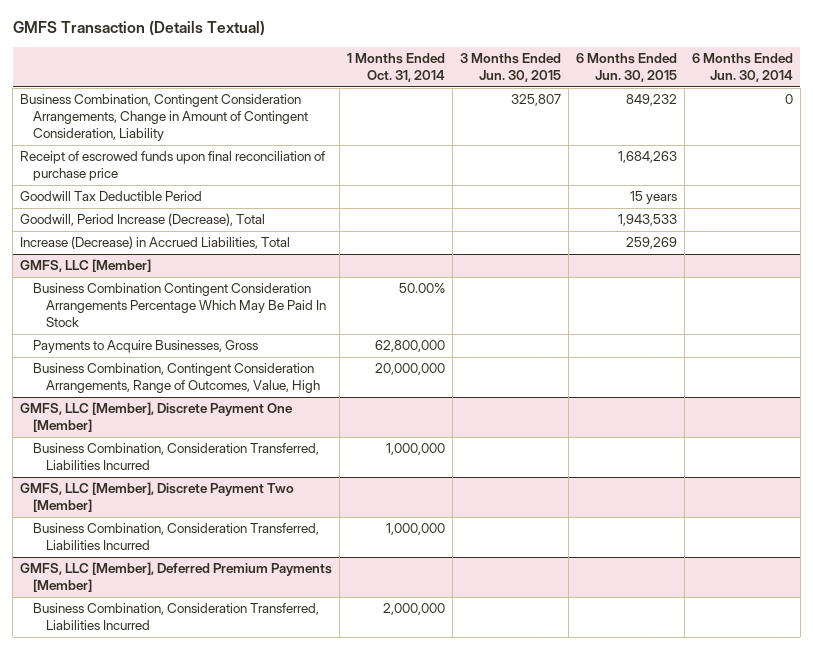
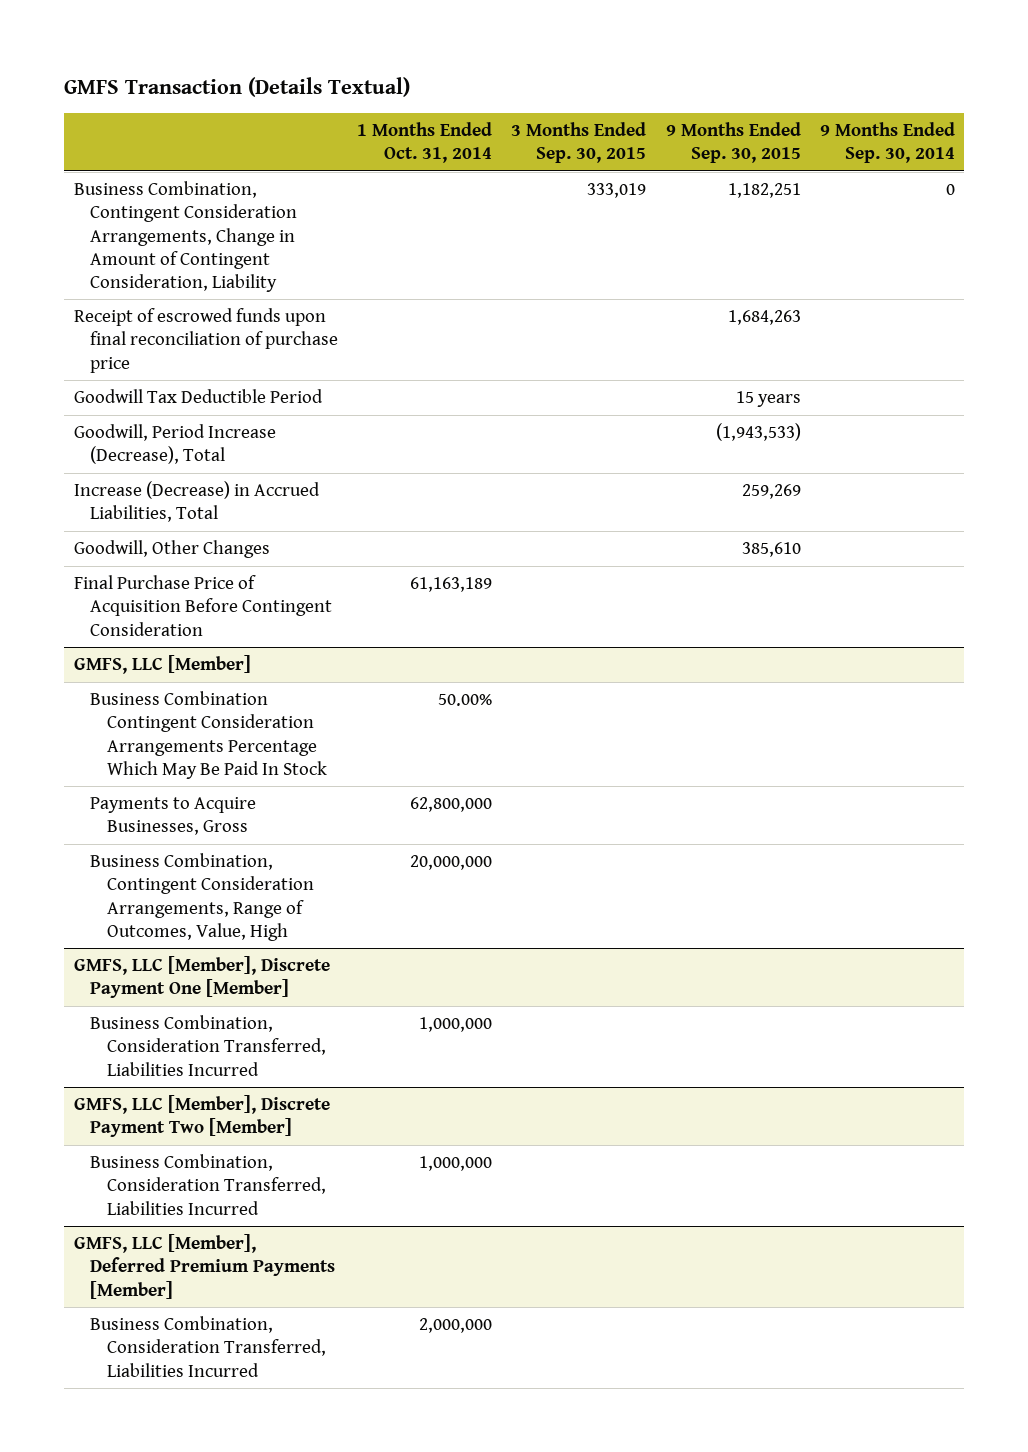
- | 1 Months Ended Oct. 31, 2014 | 3 Months Ended Jun. 30, 2015 | 6 Months Ended Jun. 30, 2015 | 6 Months Ended Jun. 30, 2014
+ | 1 Months Ended Oct. 31, 2014 | 3 Months Ended Sep. 30, 2015 | 9 Months Ended Sep. 30, 2015 | 9 Months Ended Sep. 30, 2014
+ Goodwill, Other Changes | | | 385,610 |
+ Final Purchase Price of Acquisition Before Contingent Consideration | 61,163,189 | | |

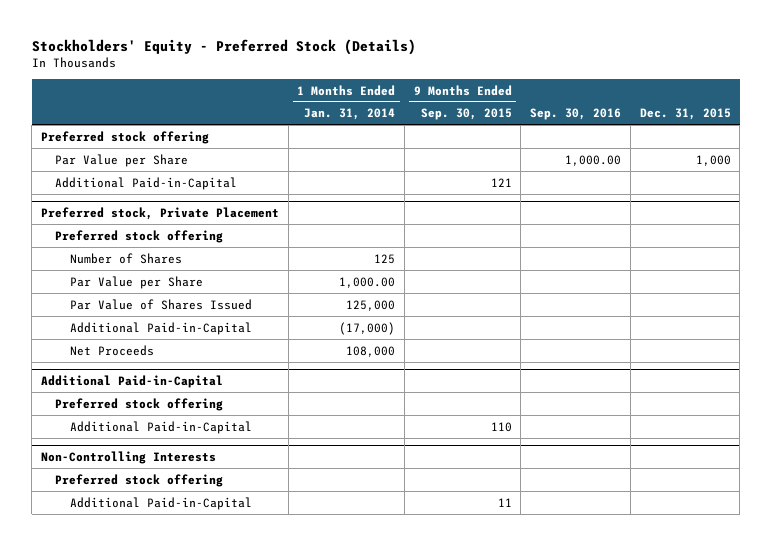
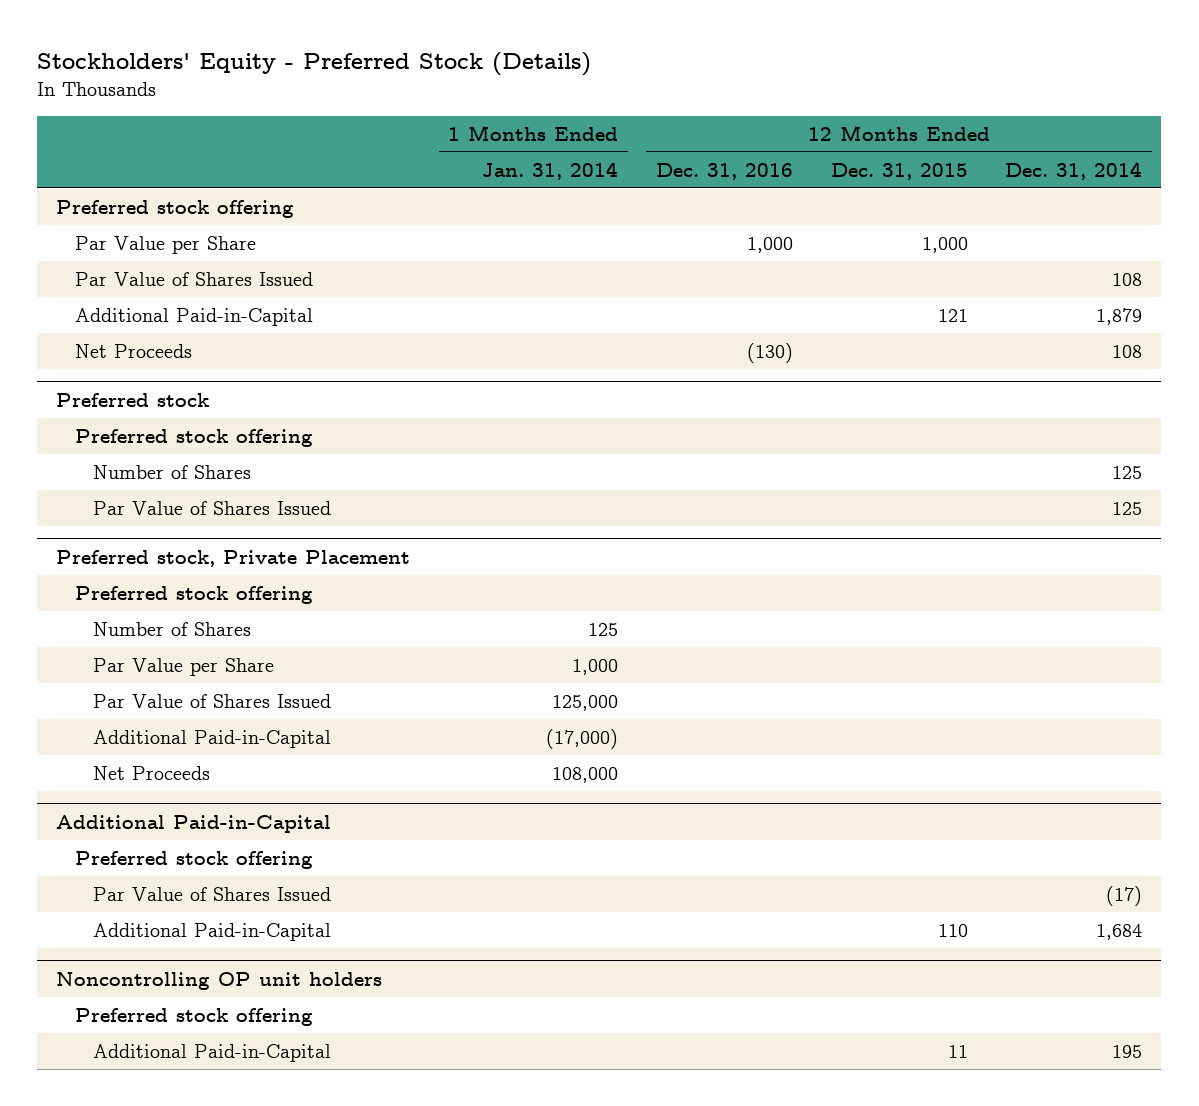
- | 1 Months Ended Jan. 31, 2014 | 9 Months Ended Sep. 30, 2015 | Sep. 30, 2016 | Dec. 31, 2015
+ | 1 Months Ended Jan. 31, 2014 | 12 Months Ended Dec. 31, 2016 | 12 Months Ended Dec. 31, 2015 | 12 Months Ended Dec. 31, 2014
+ Par Value of Shares Issued | | | | 108
+ Net Proceeds | | (130) | | 108
+ Preferred stock
+ Preferred stock offering
+ Number of Shares | | | | 125
+ Par Value of Shares Issued | | | | 125
@ Preferred stock, Private Placement
- Par Value per Share | 1,000.00 | | |
+ Par Value per Share | 1,000 | | |
@ Additional Paid-in-Capital
+ Par Value of Shares Issued | | | | (17)
- Non-Controlling Interests
+ Noncontrolling OP unit holders

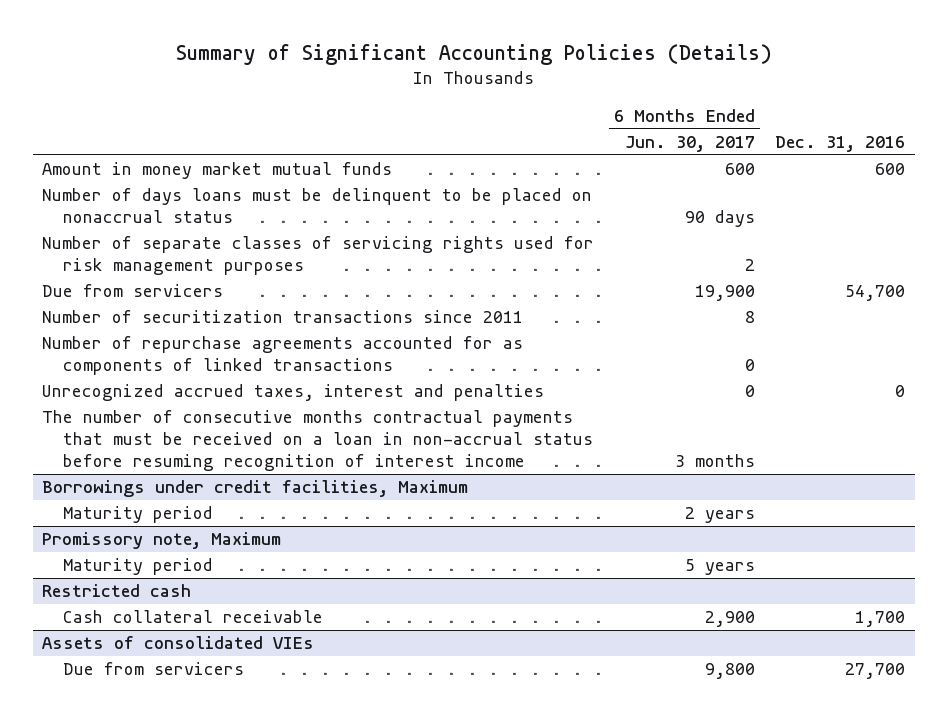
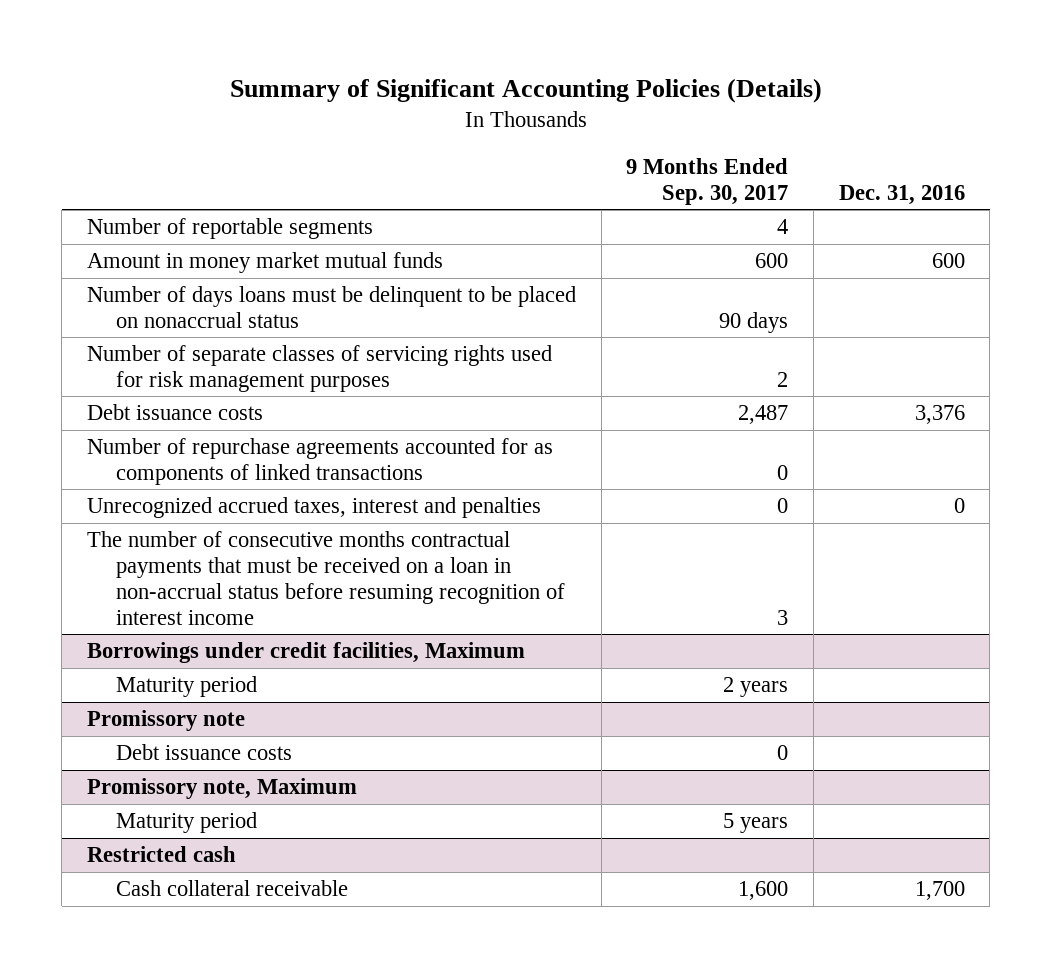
- | 6 Months Ended Jun. 30, 2017 | Dec. 31, 2016
+ | 9 Months Ended Sep. 30, 2017 | Dec. 31, 2016
+ Number of reportable segments | 4 |
- Due from servicers | 19,900 | 54,700
- Number of securitization transactions since 2011 | 8 |
+ Debt issuance costs | 2,487 | 3,376
+ Promissory note
+ Debt issuance costs | 0 |
- Assets of consolidated VIEs
- Due from servicers | 9,800 | 27,700

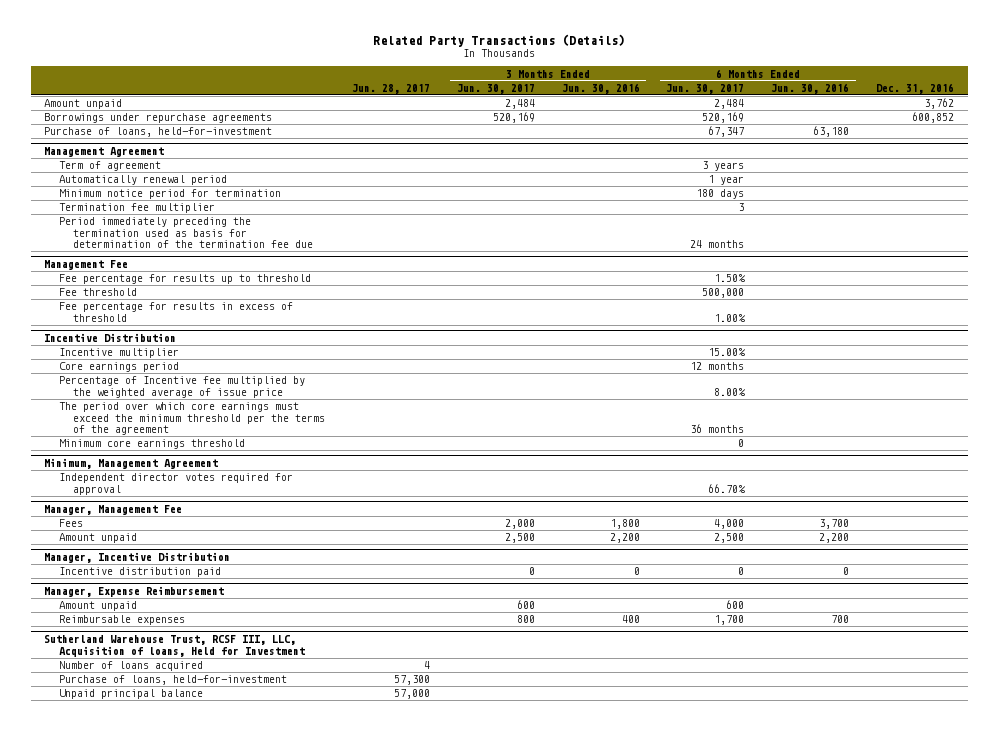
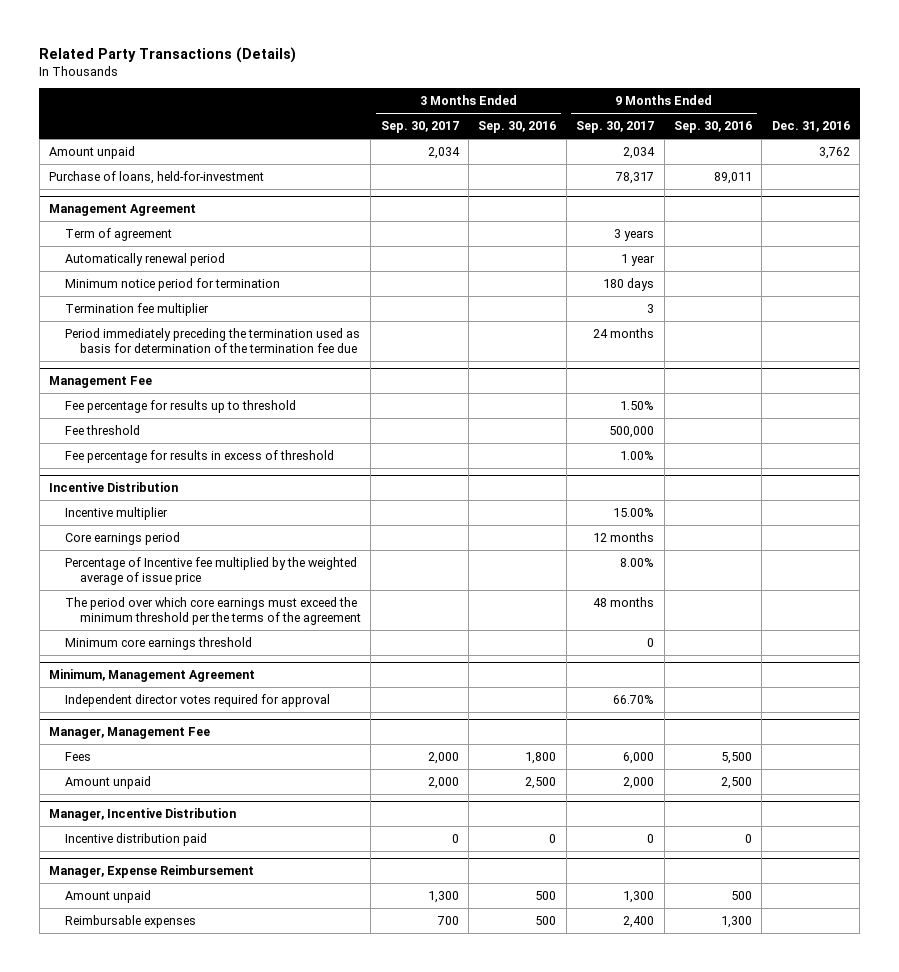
- | Jun. 28, 2017 | 3 Months Ended Jun. 30, 2017 | 3 Months Ended Jun. 30, 2016 | 6 Months Ended Jun. 30, 2017 | 6 Months Ended Jun. 30, 2016 | Dec. 31, 2016
+ | 3 Months Ended Sep. 30, 2017 | 3 Months Ended Sep. 30, 2016 | 9 Months Ended Sep. 30, 2017 | 9 Months Ended Sep. 30, 2016 | Dec. 31, 2016
- Borrowings under repurchase agreements | | 520,169 | | 520,169 | | 600,852
- Sutherland Warehouse Trust, RCSF III, LLC, Acquisition of loans, Held for Investment
- Number of loans acquired | 4 | | | | |
- Purchase of loans, held-for-investment | 57,300 | | | | |
- Unpaid principal balance | 57,000 | | | | |

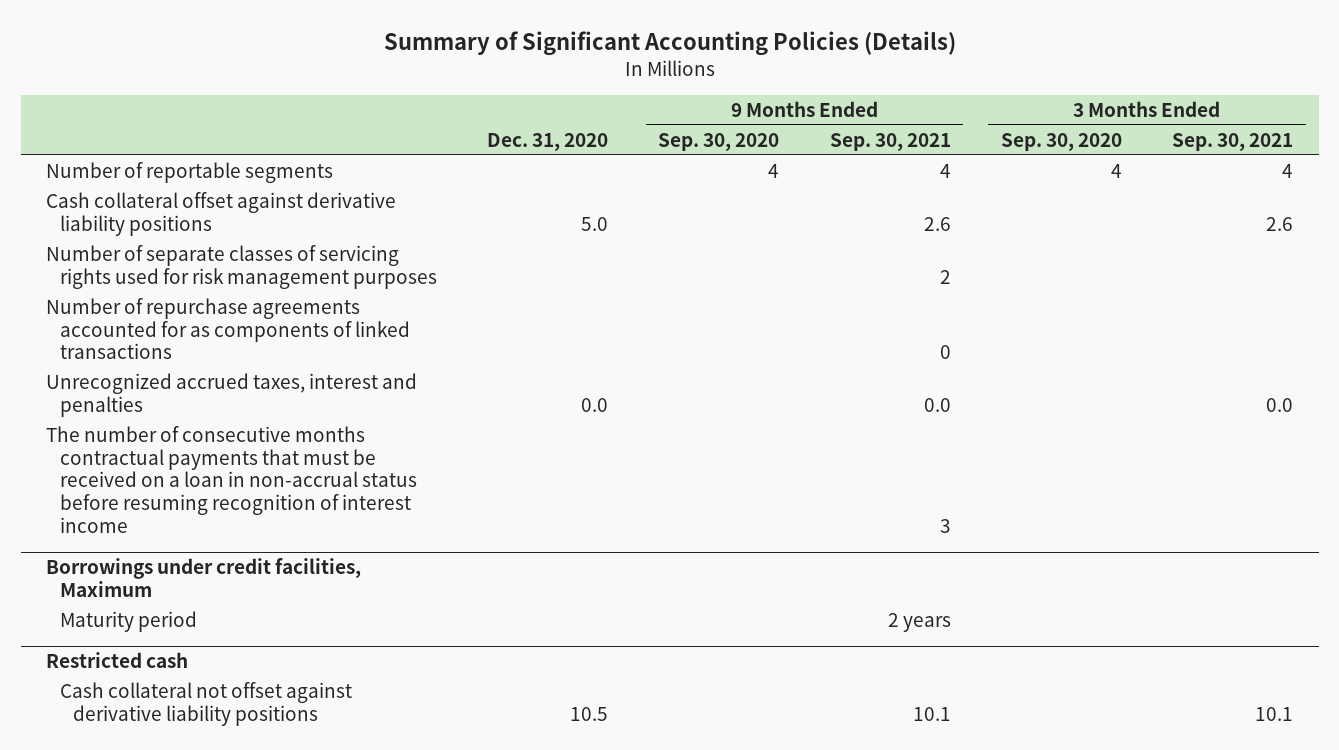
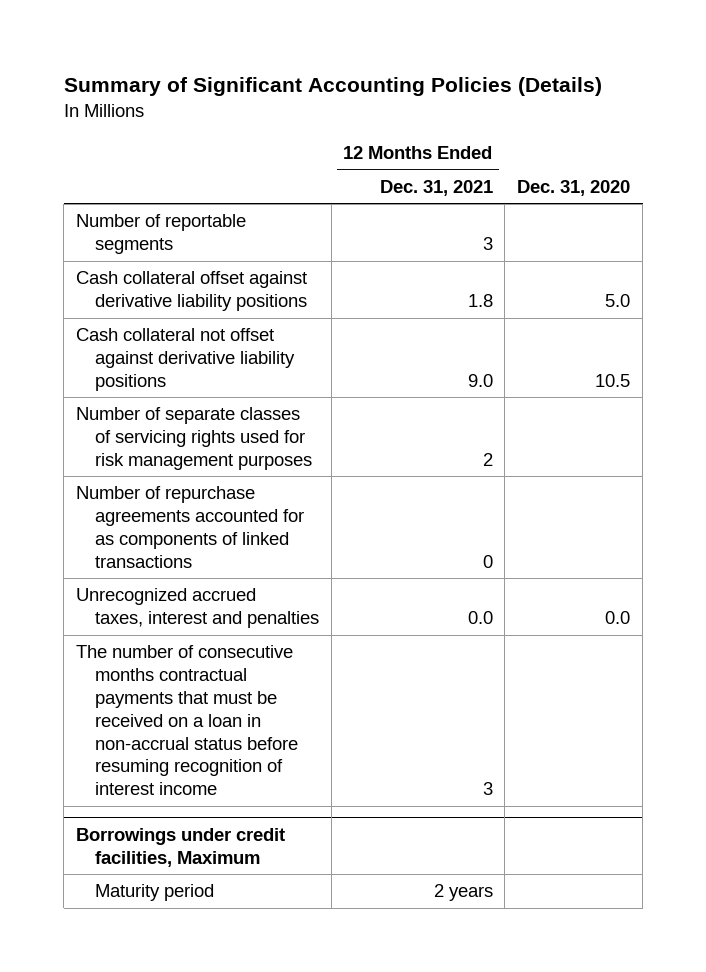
- | Dec. 31, 2020 | 9 Months Ended Sep. 30, 2020 | 9 Months Ended Sep. 30, 2021 | 3 Months Ended Sep. 30, 2020 | 3 Months Ended Sep. 30, 2021
+ | 12 Months Ended Dec. 31, 2021 | Dec. 31, 2020
+ Cash collateral not offset against derivative liability positions | 9.0 | 10.5
- Restricted cash
- Cash collateral not offset against derivative liability positions | 10.5 | | 10.1 | | 10.1

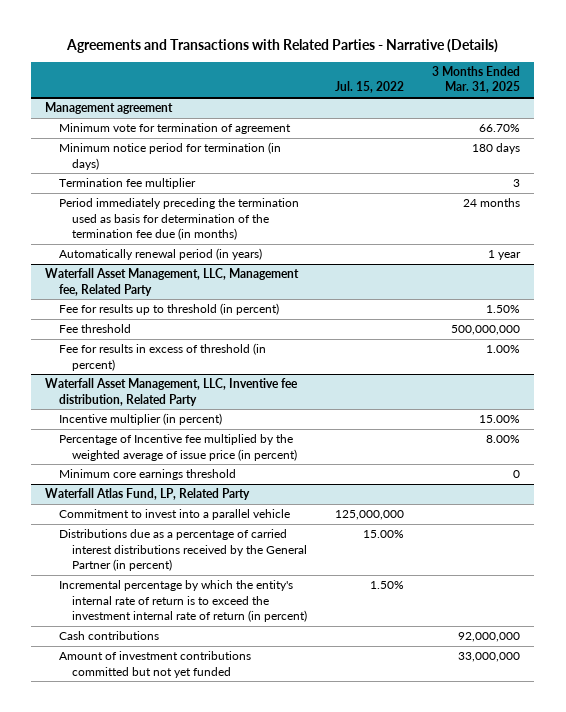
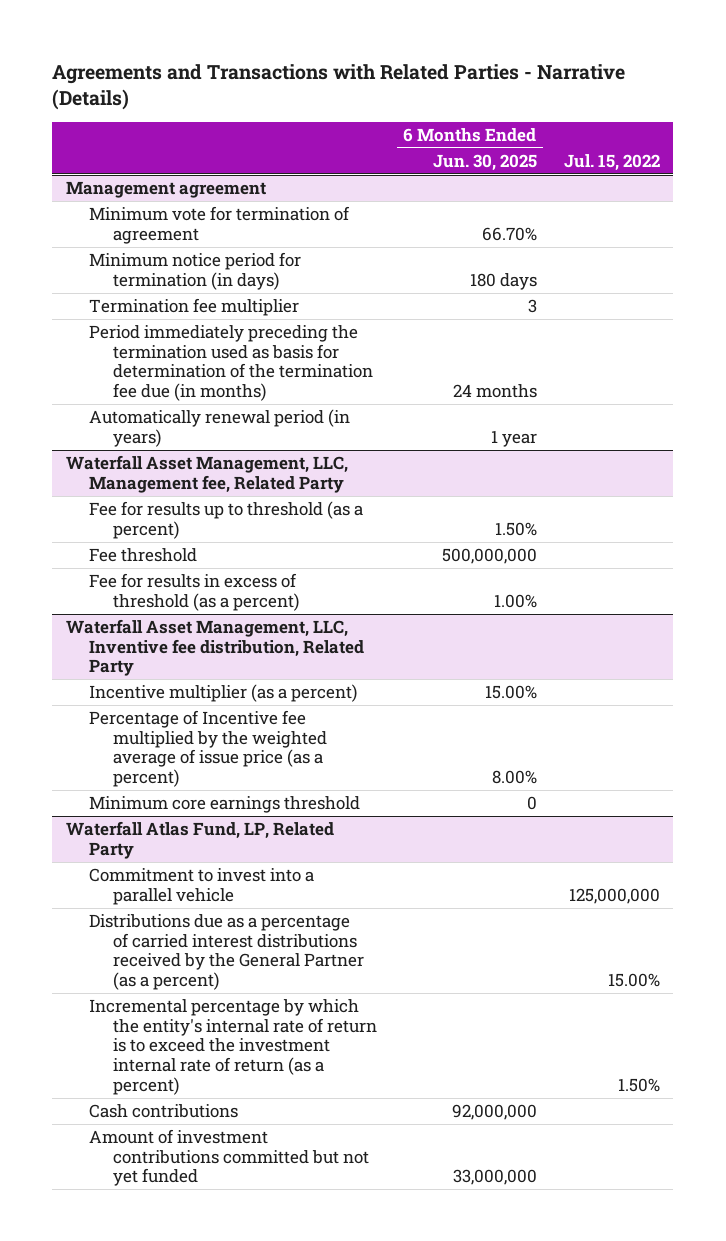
- | Jul. 15, 2022 | 3 Months Ended Mar. 31, 2025
+ | 6 Months Ended Jun. 30, 2025 | Jul. 15, 2022
@ Waterfall Asset Management, LLC, Management fee, Related Party
- Fee for results up to threshold (in percent) | | 1.50%
+ Fee for results up to threshold (as a percent) | 1.50% |
- Fee for results in excess of threshold (in percent) | | 1.00%
+ Fee for results in excess of threshold (as a percent) | 1.00% |
@ Waterfall Asset Management, LLC, Inventive fee distribution, Related Party
- Incentive multiplier (in percent) | | 15.00%
- Percentage of Incentive fee multiplied by the weighted average of issue price (in percent) | | 8.00%
+ Incentive multiplier (as a percent) | 15.00% |
+ Percentage of Incentive fee multiplied by the weighted average of issue price (as a percent) | 8.00% |
@ Waterfall Atlas Fund, LP, Related Party
- Distributions due as a percentage of carried interest distributions received by the General Partner (in percent) | 15.00% |
- Incremental percentage by which the entity's internal rate of return is to exceed the investment internal rate of return (in percent) | 1.50% |
+ Distributions due as a percentage of carried interest distributions received by the General Partner (as a percent) | | 15.00%
+ Incremental percentage by which the entity's internal rate of return is to exceed the investment internal rate of return (as a percent) | | 1.50%

